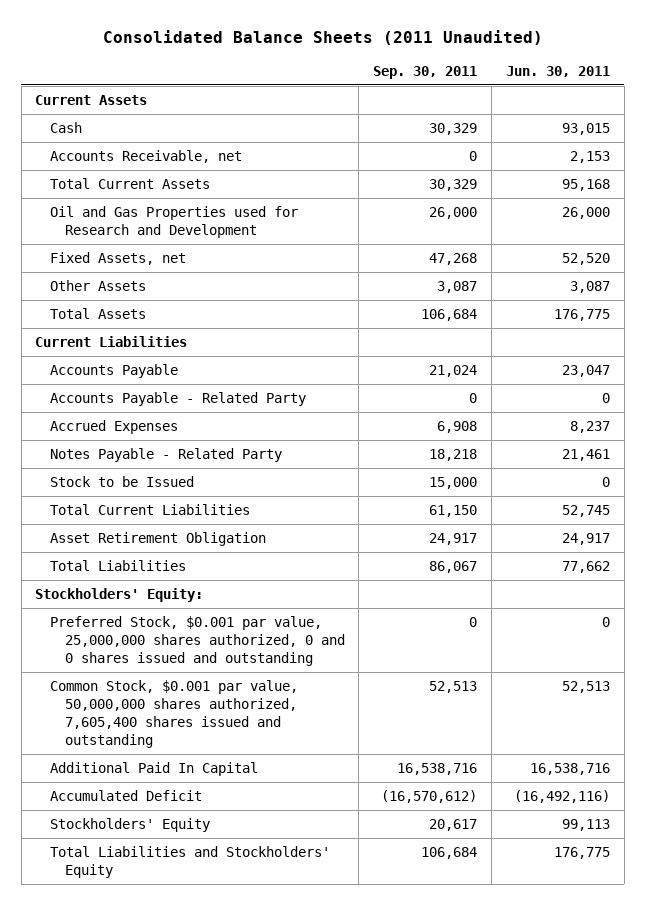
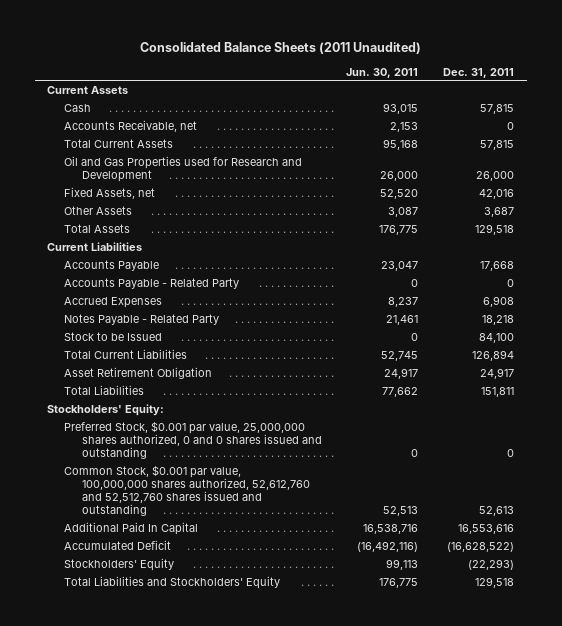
- | Sep. 30, 2011 | Jun. 30, 2011
+ | Jun. 30, 2011 | Dec. 31, 2011
- Common Stock, $0.001 par value, 50,000,000 shares authorized, 7,605,400 shares issued and outstanding | 52,513 | 52,513
+ Common Stock, $0.001 par value, 100,000,000 shares authorized, 52,612,760 and 52,512,760 shares issued and outstanding | 52,513 | 52,613

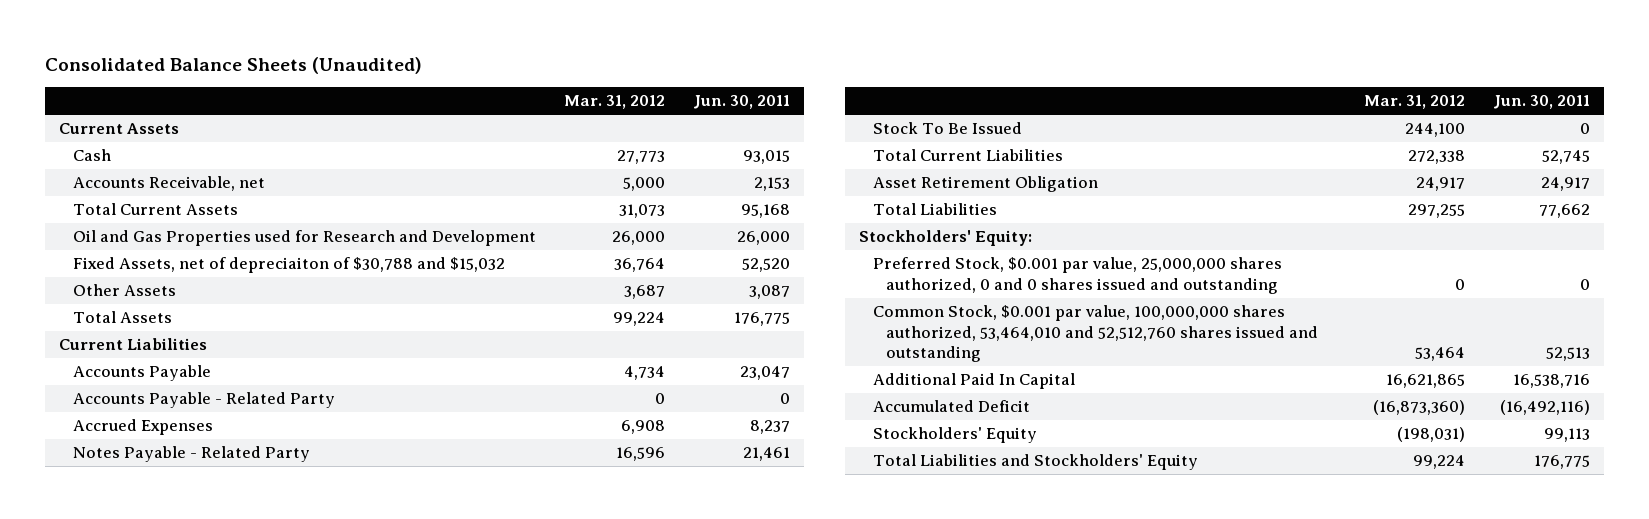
- Consolidated Balance Sheets (2011 Unaudited)
+ Consolidated Balance Sheets (Unaudited)
- | Jun. 30, 2011 | Dec. 31, 2011
+ | Mar. 31, 2012 | Jun. 30, 2011
- Fixed Assets, net | 52,520 | 42,016
+ Fixed Assets, net of depreciaiton of $30,788 and $15,032 | 36,764 | 52,520
- Stock to be Issued | 0 | 84,100
+ Stock To Be Issued | 244,100 | 0
- Common Stock, $0.001 par value, 100,000,000 shares authorized, 52,612,760 and 52,512,760 shares issued and outstanding | 52,513 | 52,613
+ Common Stock, $0.001 par value, 100,000,000 shares authorized, 53,464,010 and 52,512,760 shares issued and outstanding | 53,464 | 52,513

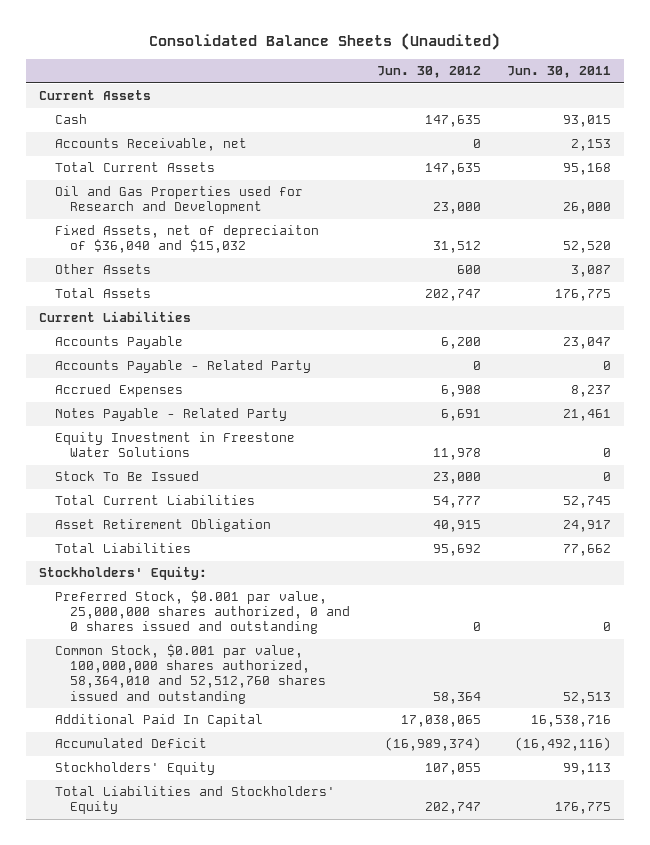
- | Mar. 31, 2012 | Jun. 30, 2011
+ | Jun. 30, 2012 | Jun. 30, 2011
- Fixed Assets, net of depreciaiton of $30,788 and $15,032 | 36,764 | 52,520
+ Fixed Assets, net of depreciaiton of $36,040 and $15,032 | 31,512 | 52,520
+ Equity Investment in Freestone Water Solutions | 11,978 | 0
- Common Stock, $0.001 par value, 100,000,000 shares authorized, 53,464,010 and 52,512,760 shares issued and outstanding | 53,464 | 52,513
+ Common Stock, $0.001 par value, 100,000,000 shares authorized, 58,364,010 and 52,512,760 shares issued and outstanding | 58,364 | 52,513

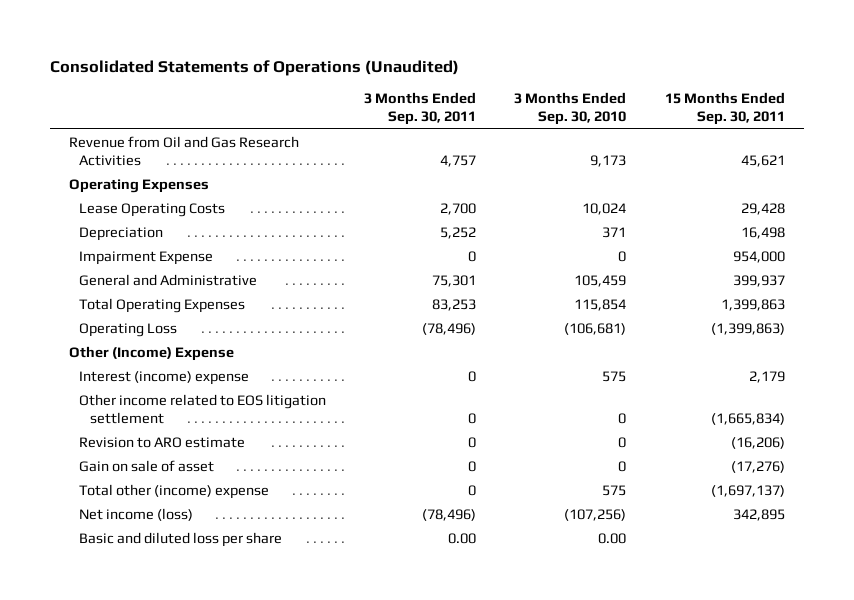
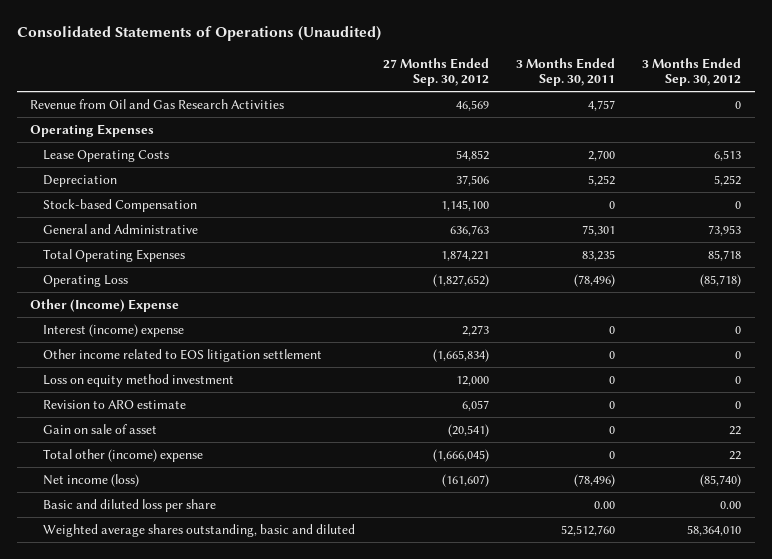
- | 3 Months Ended Sep. 30, 2011 | 3 Months Ended Sep. 30, 2010 | 15 Months Ended Sep. 30, 2011
+ | 27 Months Ended Sep. 30, 2012 | 3 Months Ended Sep. 30, 2011 | 3 Months Ended Sep. 30, 2012
- Impairment Expense | 0 | 0 | 954,000
+ Stock-based Compensation | 1,145,100 | 0 | 0
- Total Operating Expenses | 83,253 | 115,854 | 1,399,863
+ Total Operating Expenses | 1,874,221 | 83,235 | 85,718
+ Loss on equity method investment | 12,000 | 0 | 0
+ Weighted average shares outstanding, basic and diluted | | 52,512,760 | 58,364,010

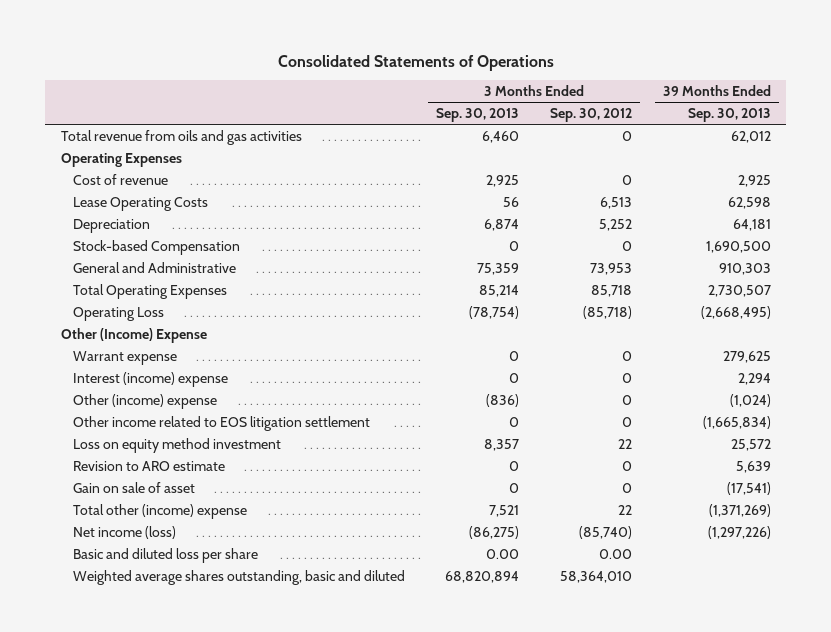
- Consolidated Statements of Operations (Unaudited)
+ Consolidated Statements of Operations
- | 27 Months Ended Sep. 30, 2012 | 3 Months Ended Sep. 30, 2011 | 3 Months Ended Sep. 30, 2012
+ | 3 Months Ended Sep. 30, 2013 | 3 Months Ended Sep. 30, 2012 | 39 Months Ended Sep. 30, 2013
- Revenue from Oil and Gas Research Activities | 46,569 | 4,757 | 0
+ Total revenue from oils and gas activities | 6,460 | 0 | 62,012
+ Cost of revenue | 2,925 | 0 | 2,925
+ Warrant expense | 0 | 0 | 279,625
+ Other (income) expense | (836) | 0 | (1,024)
- Loss on equity method investment | 12,000 | 0 | 0
+ Loss on equity method investment | 8,357 | 22 | 25,572
- Gain on sale of asset | (20,541) | 0 | 22
+ Gain on sale of asset | 0 | 0 | (17,541)

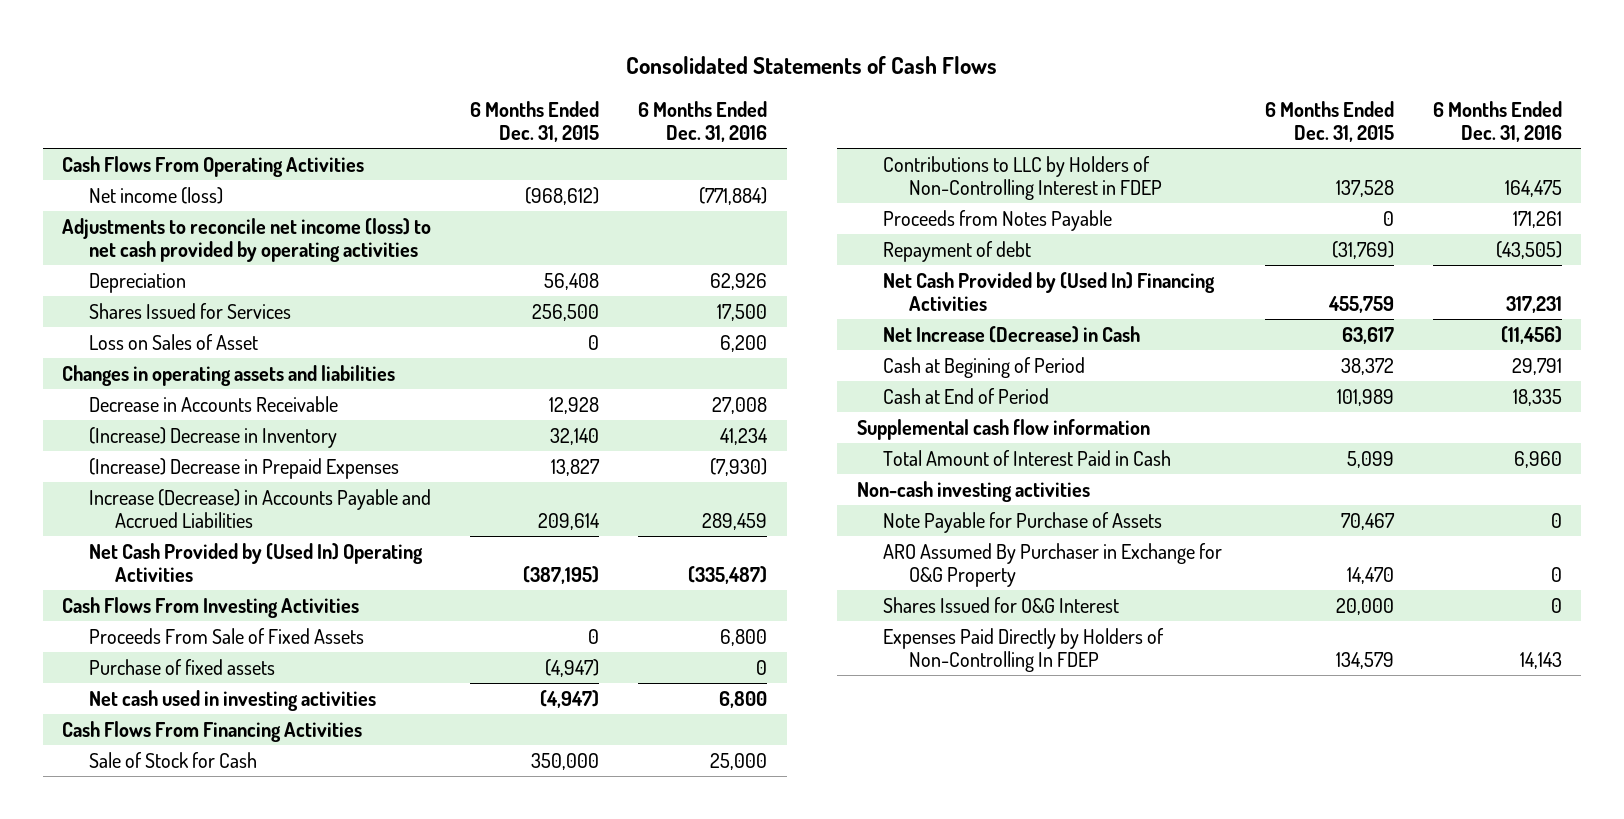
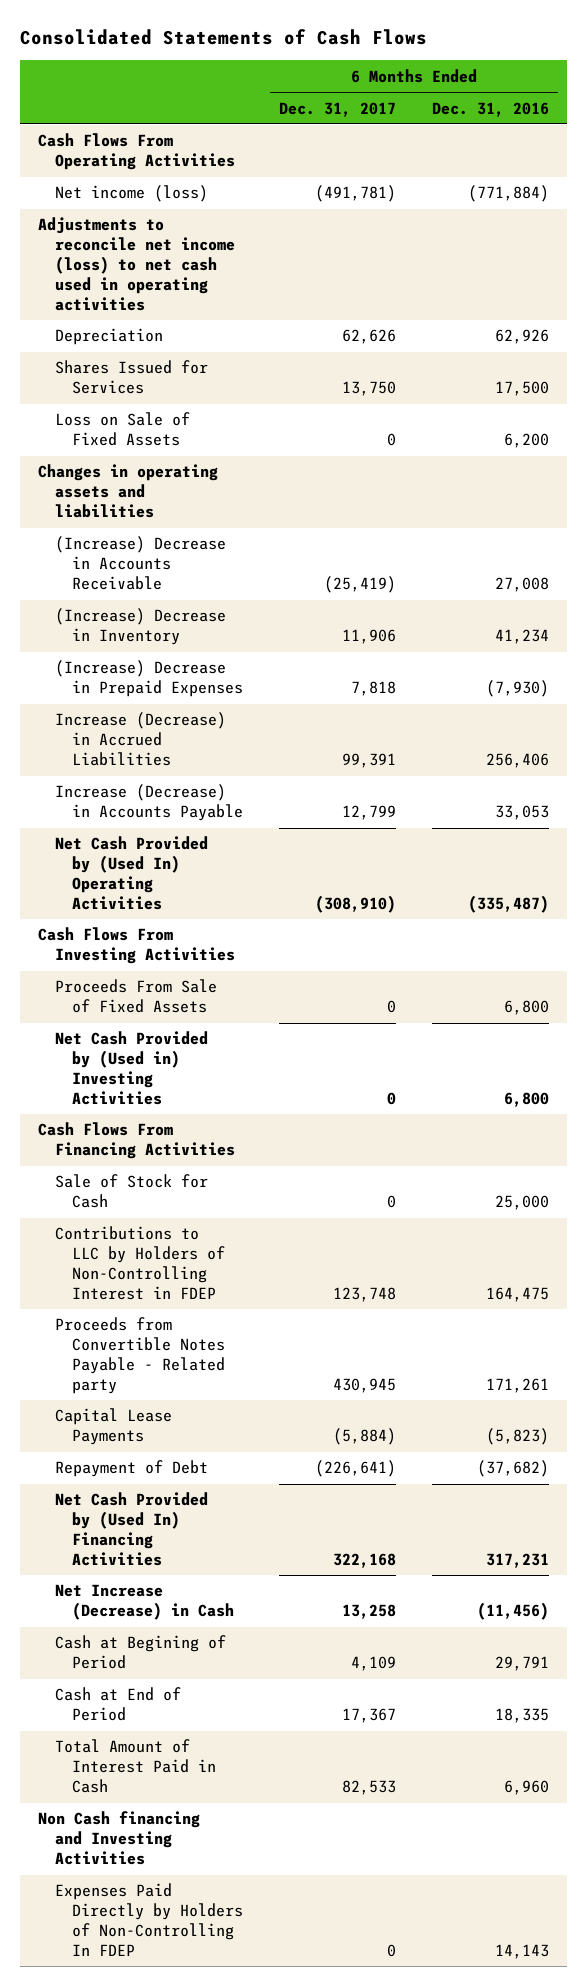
- | 6 Months Ended Dec. 31, 2015 | 6 Months Ended Dec. 31, 2016
+ | 6 Months Ended Dec. 31, 2017 | 6 Months Ended Dec. 31, 2016
- Adjustments to reconcile net income (loss) to net cash provided by operating activities
+ Adjustments to reconcile net income (loss) to net cash used in operating activities
- Loss on Sales of Asset | 0 | 6,200
+ Loss on Sale of Fixed Assets | 0 | 6,200
- Decrease in Accounts Receivable | 12,928 | 27,008
+ (Increase) Decrease in Accounts Receivable | (25,419) | 27,008
- Increase (Decrease) in Accounts Payable and Accrued Liabilities | 209,614 | 289,459
+ Increase (Decrease) in Accrued Liabilities | 99,391 | 256,406
+ Increase (Decrease) in Accounts Payable | 12,799 | 33,053
- Purchase of fixed assets | (4,947) | 0
- Net cash used in investing activities | (4,947) | 6,800
+ Net Cash Provided by (Used in) Investing Activities | 0 | 6,800
- Proceeds from Notes Payable | 0 | 171,261
- Repayment of debt | (31,769) | (43,505)
+ Proceeds from Convertible Notes Payable - Related party | 430,945 | 171,261
+ Capital Lease Payments | (5,884) | (5,823)
+ Repayment of Debt | (226,641) | (37,682)
- Supplemental cash flow information
- Non-cash investing activities
- Note Payable for Purchase of Assets | 70,467 | 0
- ARO Assumed By Purchaser in Exchange for O&G Property | 14,470 | 0
- Shares Issued for O&G Interest | 20,000 | 0
+ Non Cash financing and Investing Activities

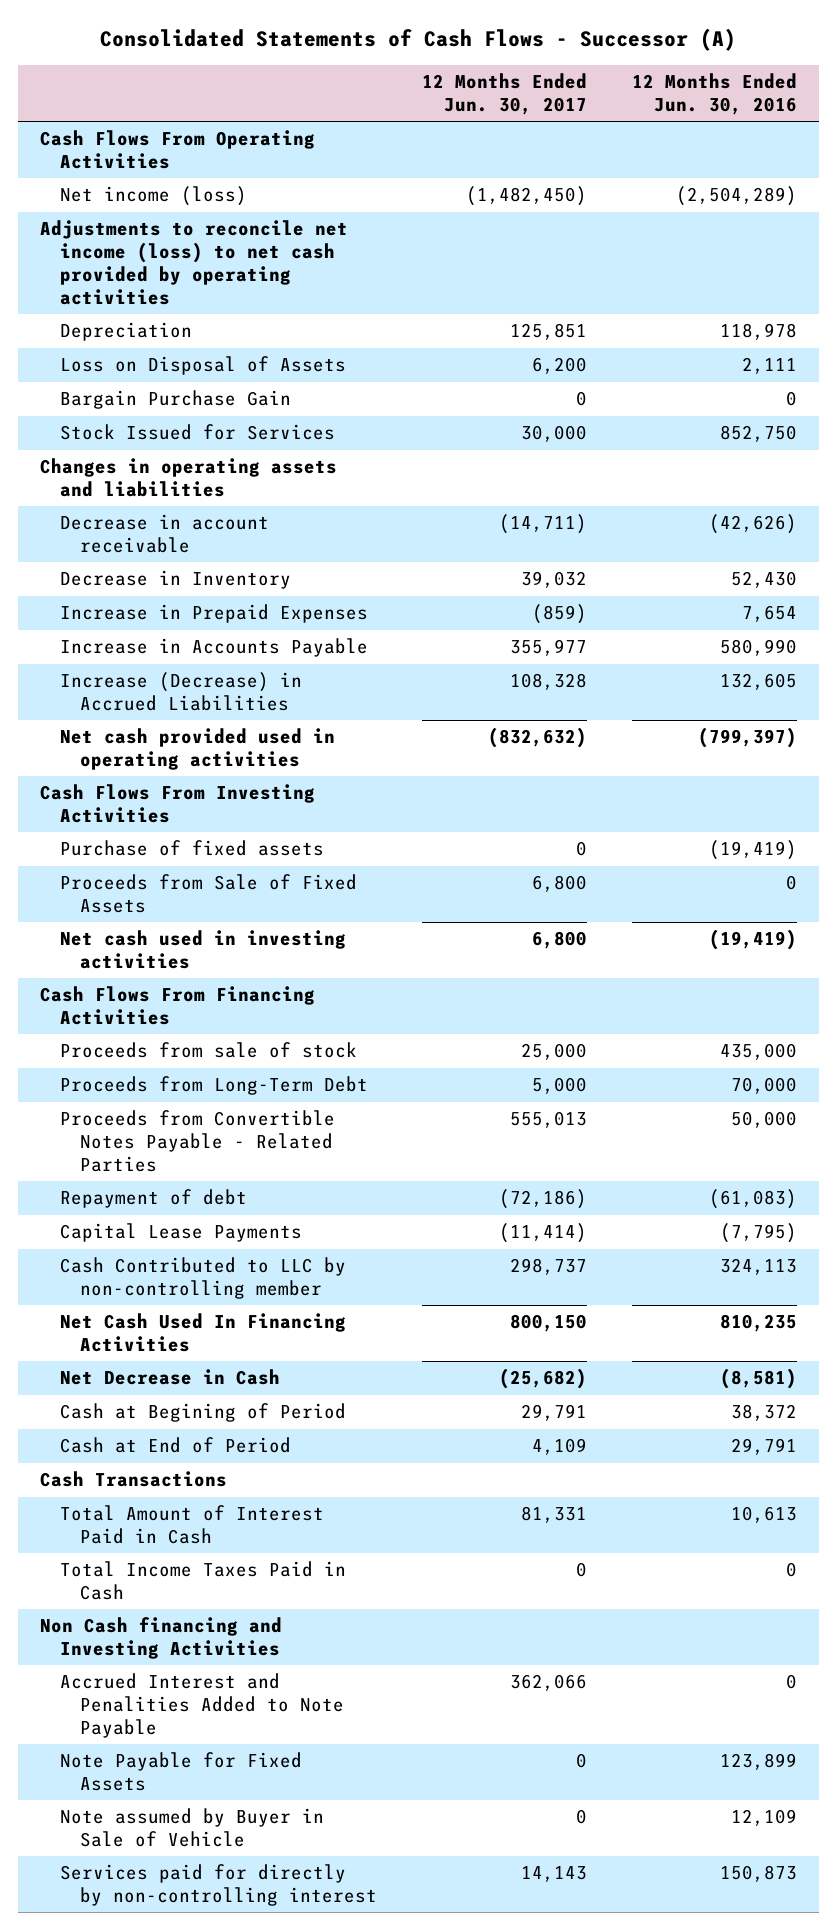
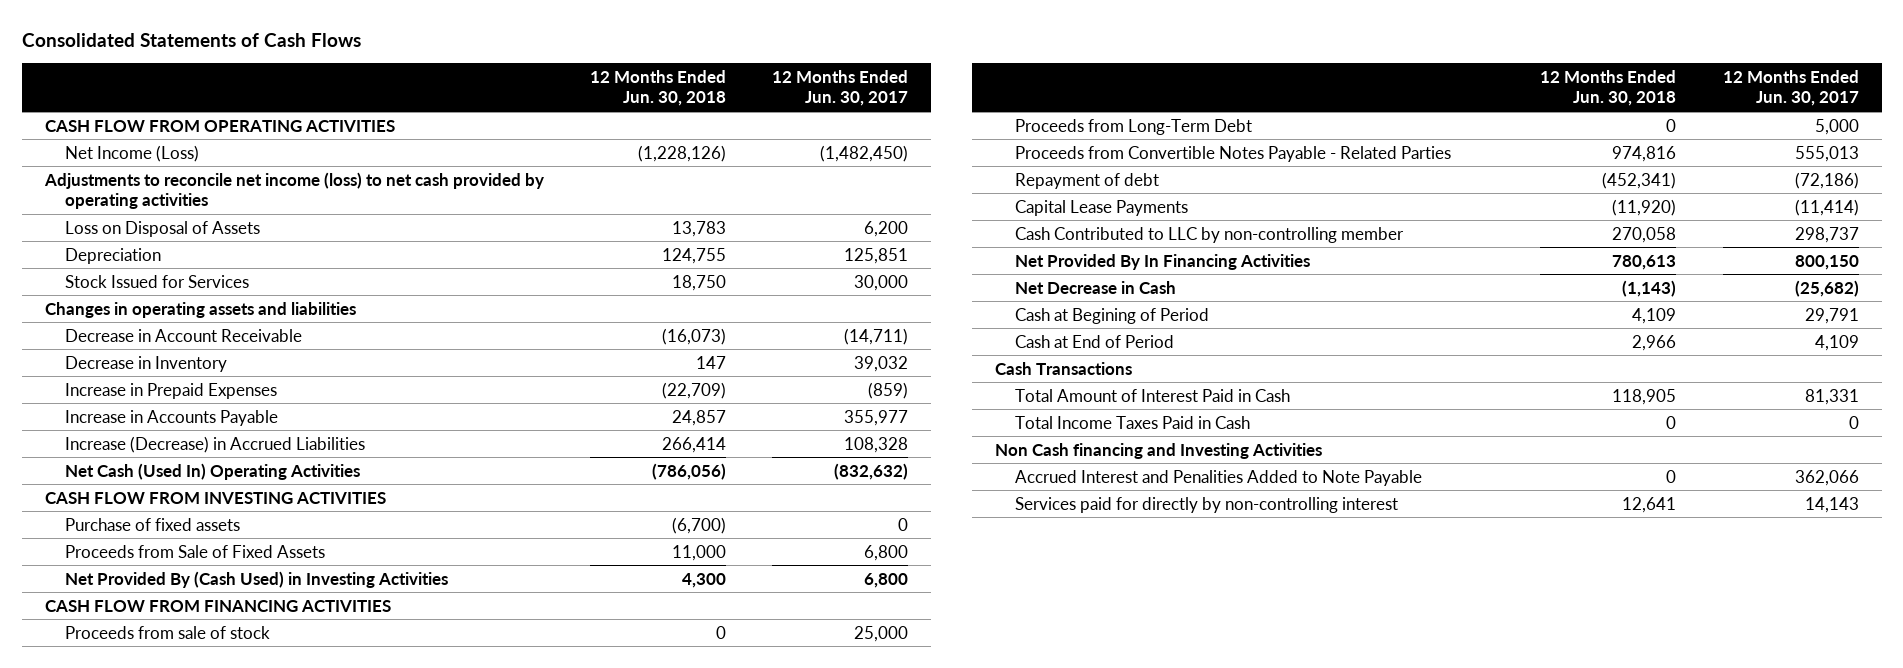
- Consolidated Statements of Cash Flows - Successor (A)
+ Consolidated Statements of Cash Flows
- | 12 Months Ended Jun. 30, 2017 | 12 Months Ended Jun. 30, 2016
+ | 12 Months Ended Jun. 30, 2018 | 12 Months Ended Jun. 30, 2017
- Cash Flows From Operating Activities
- Net income (loss) | (1,482,450) | (2,504,289)
+ CASH FLOW FROM OPERATING ACTIVITIES
+ Net Income (Loss) | (1,228,126) | (1,482,450)
- Bargain Purchase Gain | 0 | 0
moved down: Depreciation | 124,755 | 125,851
- Decrease in account receivable | (14,711) | (42,626)
+ Decrease in Account Receivable | (16,073) | (14,711)
- Net cash provided used in operating activities | (832,632) | (799,397)
- Cash Flows From Investing Activities
+ Net Cash (Used In) Operating Activities | (786,056) | (832,632)
+ CASH FLOW FROM INVESTING ACTIVITIES
- Net cash used in investing activities | 6,800 | (19,419)
- Cash Flows From Financing Activities
+ Net Provided By (Cash Used) in Investing Activities | 4,300 | 6,800
+ CASH FLOW FROM FINANCING ACTIVITIES
- Net Cash Used In Financing Activities | 800,150 | 810,235
+ Net Provided By In Financing Activities | 780,613 | 800,150
- Note Payable for Fixed Assets | 0 | 123,899
- Note assumed by Buyer in Sale of Vehicle | 0 | 12,109

